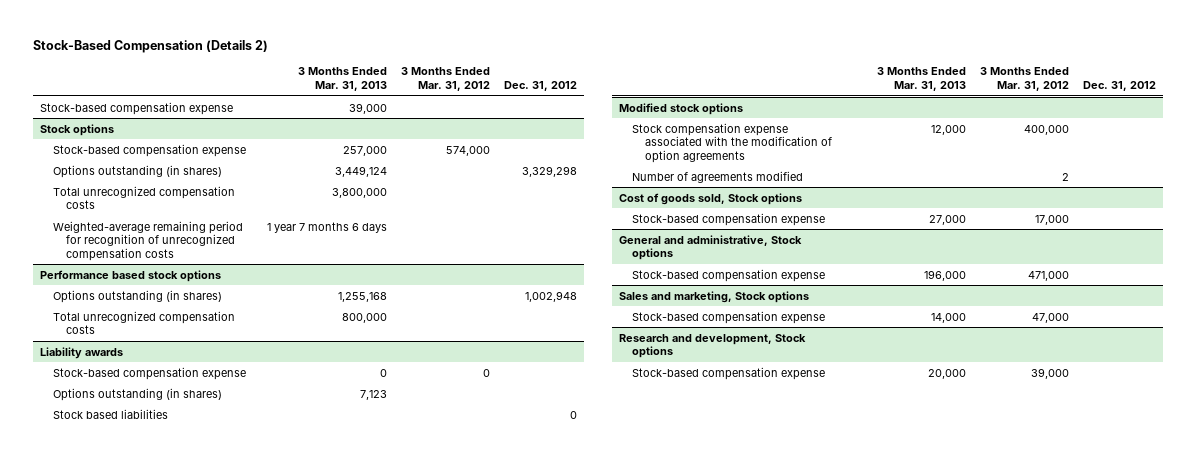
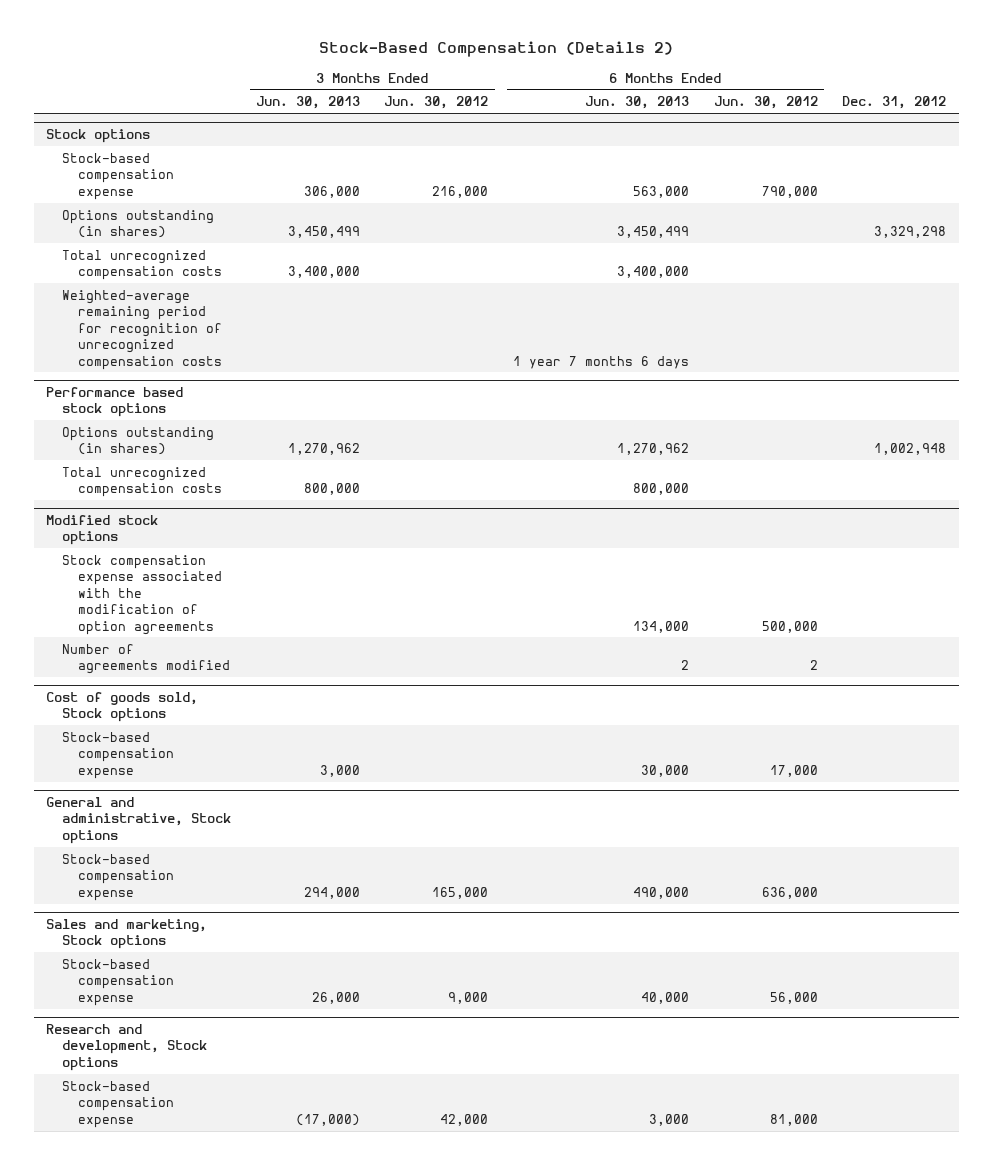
- | 3 Months Ended Mar. 31, 2013 | 3 Months Ended Mar. 31, 2012 | Dec. 31, 2012
+ | 3 Months Ended Jun. 30, 2013 | 3 Months Ended Jun. 30, 2012 | 6 Months Ended Jun. 30, 2013 | 6 Months Ended Jun. 30, 2012 | Dec. 31, 2012
- Stock-based compensation expense | 39,000 | |
- Liability awards
- Stock-based compensation expense | 0 | 0 |
- Options outstanding (in shares) | 7,123 | |
- Stock based liabilities | | | 0

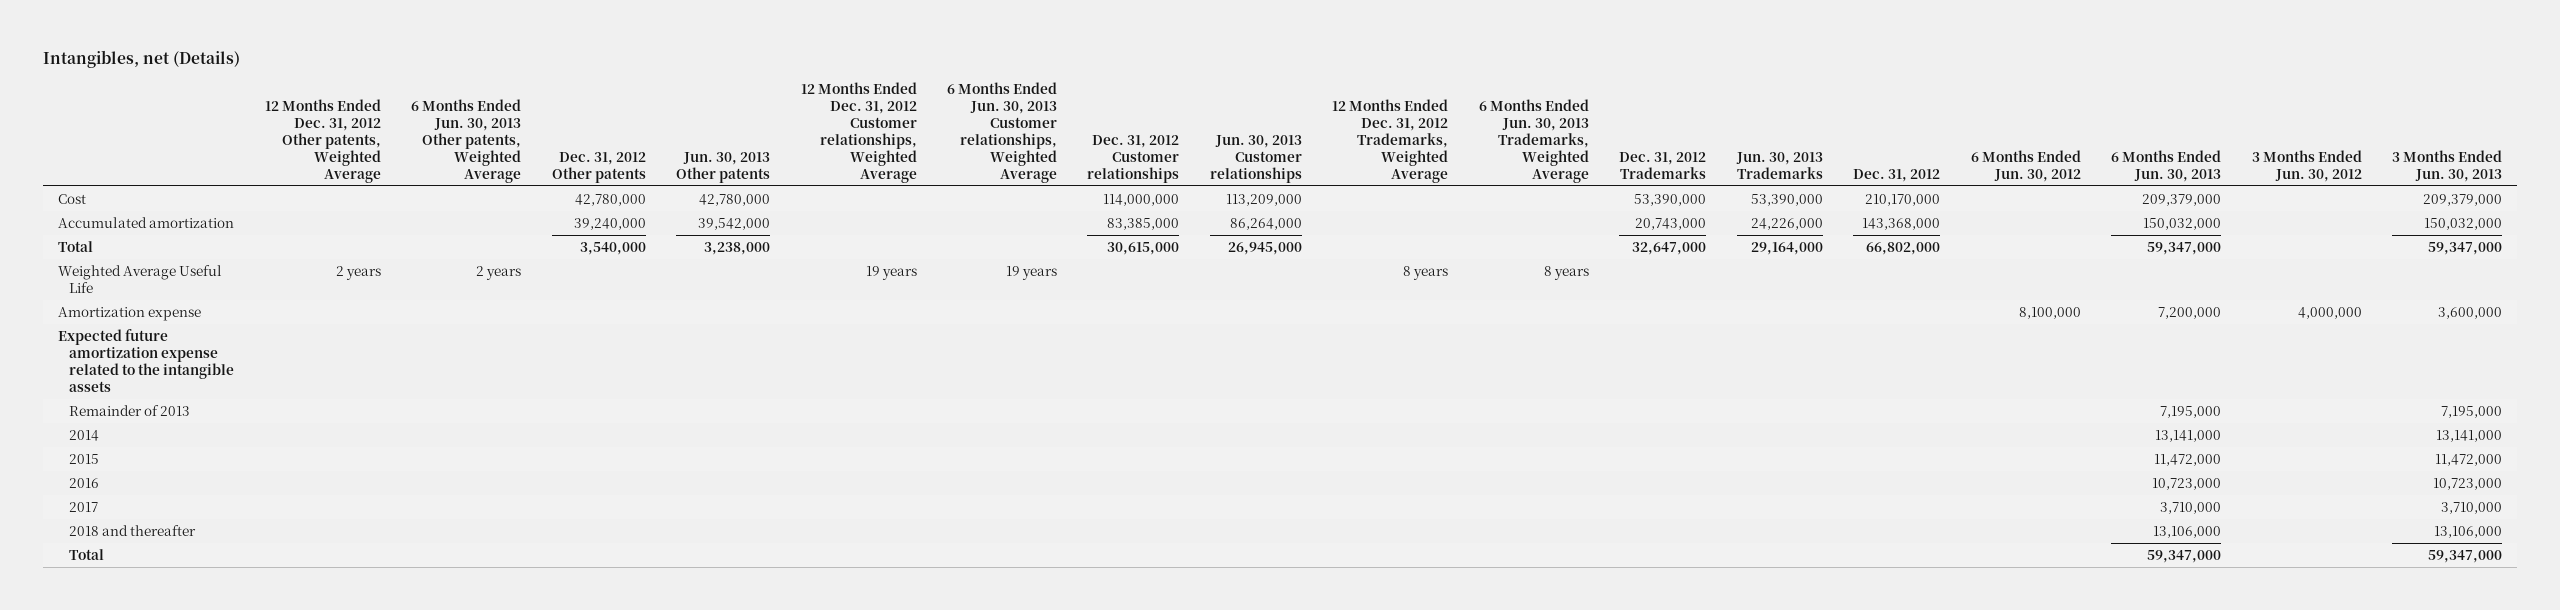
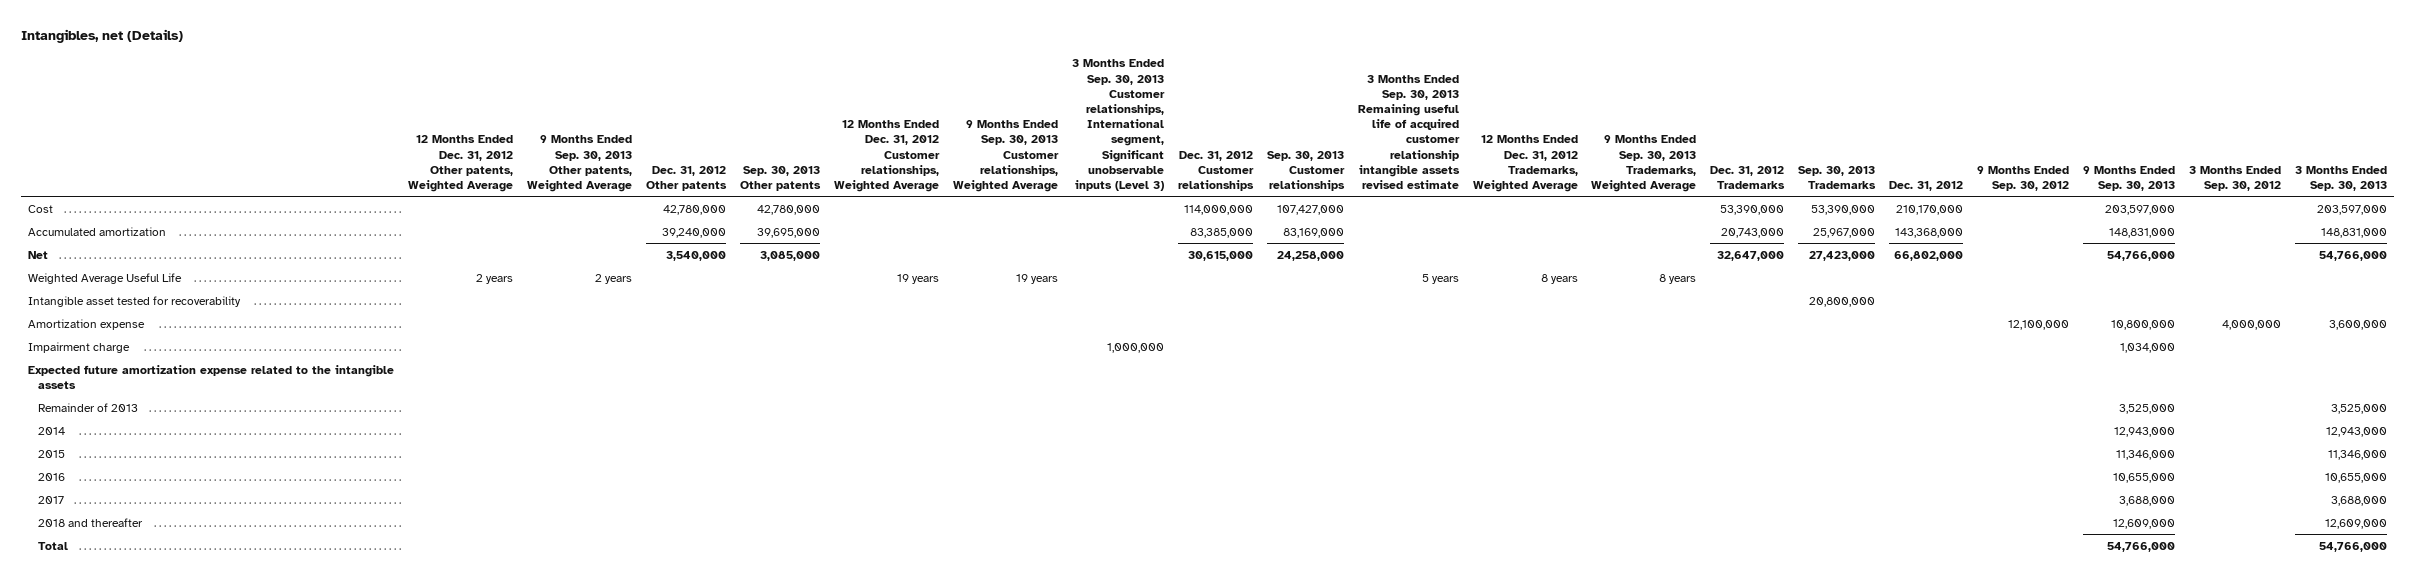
- | 12 Months Ended Dec. 31, 2012 Other patents, Weighted Average | 6 Months Ended Jun. 30, 2013 Other patents, Weighted Average | Dec. 31, 2012 Other patents | Jun. 30, 2013 Other patents | 12 Months Ended Dec. 31, 2012 Customer relationships, Weighted Average | 6 Months Ended Jun. 30, 2013 Customer relationships, Weighted Average | Dec. 31, 2012 Customer relationships | Jun. 30, 2013 Customer relationships | 12 Months Ended Dec. 31, 2012 Trademarks, Weighted Average | 6 Months Ended Jun. 30, 2013 Trademarks, Weighted Average | Dec. 31, 2012 Trademarks | Jun. 30, 2013 Trademarks | Dec. 31, 2012 | 6 Months Ended Jun. 30, 2012 | 6 Months Ended Jun. 30, 2013 | 3 Months Ended Jun. 30, 2012 | 3 Months Ended Jun. 30, 2013
+ | 12 Months Ended Dec. 31, 2012 Other patents, Weighted Average | 9 Months Ended Sep. 30, 2013 Other patents, Weighted Average | Dec. 31, 2012 Other patents | Sep. 30, 2013 Other patents | 12 Months Ended Dec. 31, 2012 Customer relationships, Weighted Average | 9 Months Ended Sep. 30, 2013 Customer relationships, Weighted Average | 3 Months Ended Sep. 30, 2013 Customer relationships, International segment, Significant unobservable inputs (Level 3) | Dec. 31, 2012 Customer relationships | Sep. 30, 2013 Customer relationships | 3 Months Ended Sep. 30, 2013 Remaining useful life of acquired customer relationship intangible assets revised estimate | 12 Months Ended Dec. 31, 2012 Trademarks, Weighted Average | 9 Months Ended Sep. 30, 2013 Trademarks, Weighted Average | Dec. 31, 2012 Trademarks | Sep. 30, 2013 Trademarks | Dec. 31, 2012 | 9 Months Ended Sep. 30, 2012 | 9 Months Ended Sep. 30, 2013 | 3 Months Ended Sep. 30, 2012 | 3 Months Ended Sep. 30, 2013
- Total | | | 3,540,000 | 3,238,000 | | | 30,615,000 | 26,945,000 | | | 32,647,000 | 29,164,000 | 66,802,000 | | 59,347,000 | | 59,347,000
+ Net | | | 3,540,000 | 3,085,000 | | | | 30,615,000 | 24,258,000 | | | | 32,647,000 | 27,423,000 | 66,802,000 | | 54,766,000 | | 54,766,000
+ Intangible asset tested for recoverability | | | | | | | | | | | | | | 20,800,000 | | | | |
+ Impairment charge | | | | | | | 1,000,000 | | | | | | | | | | 1,034,000 | |

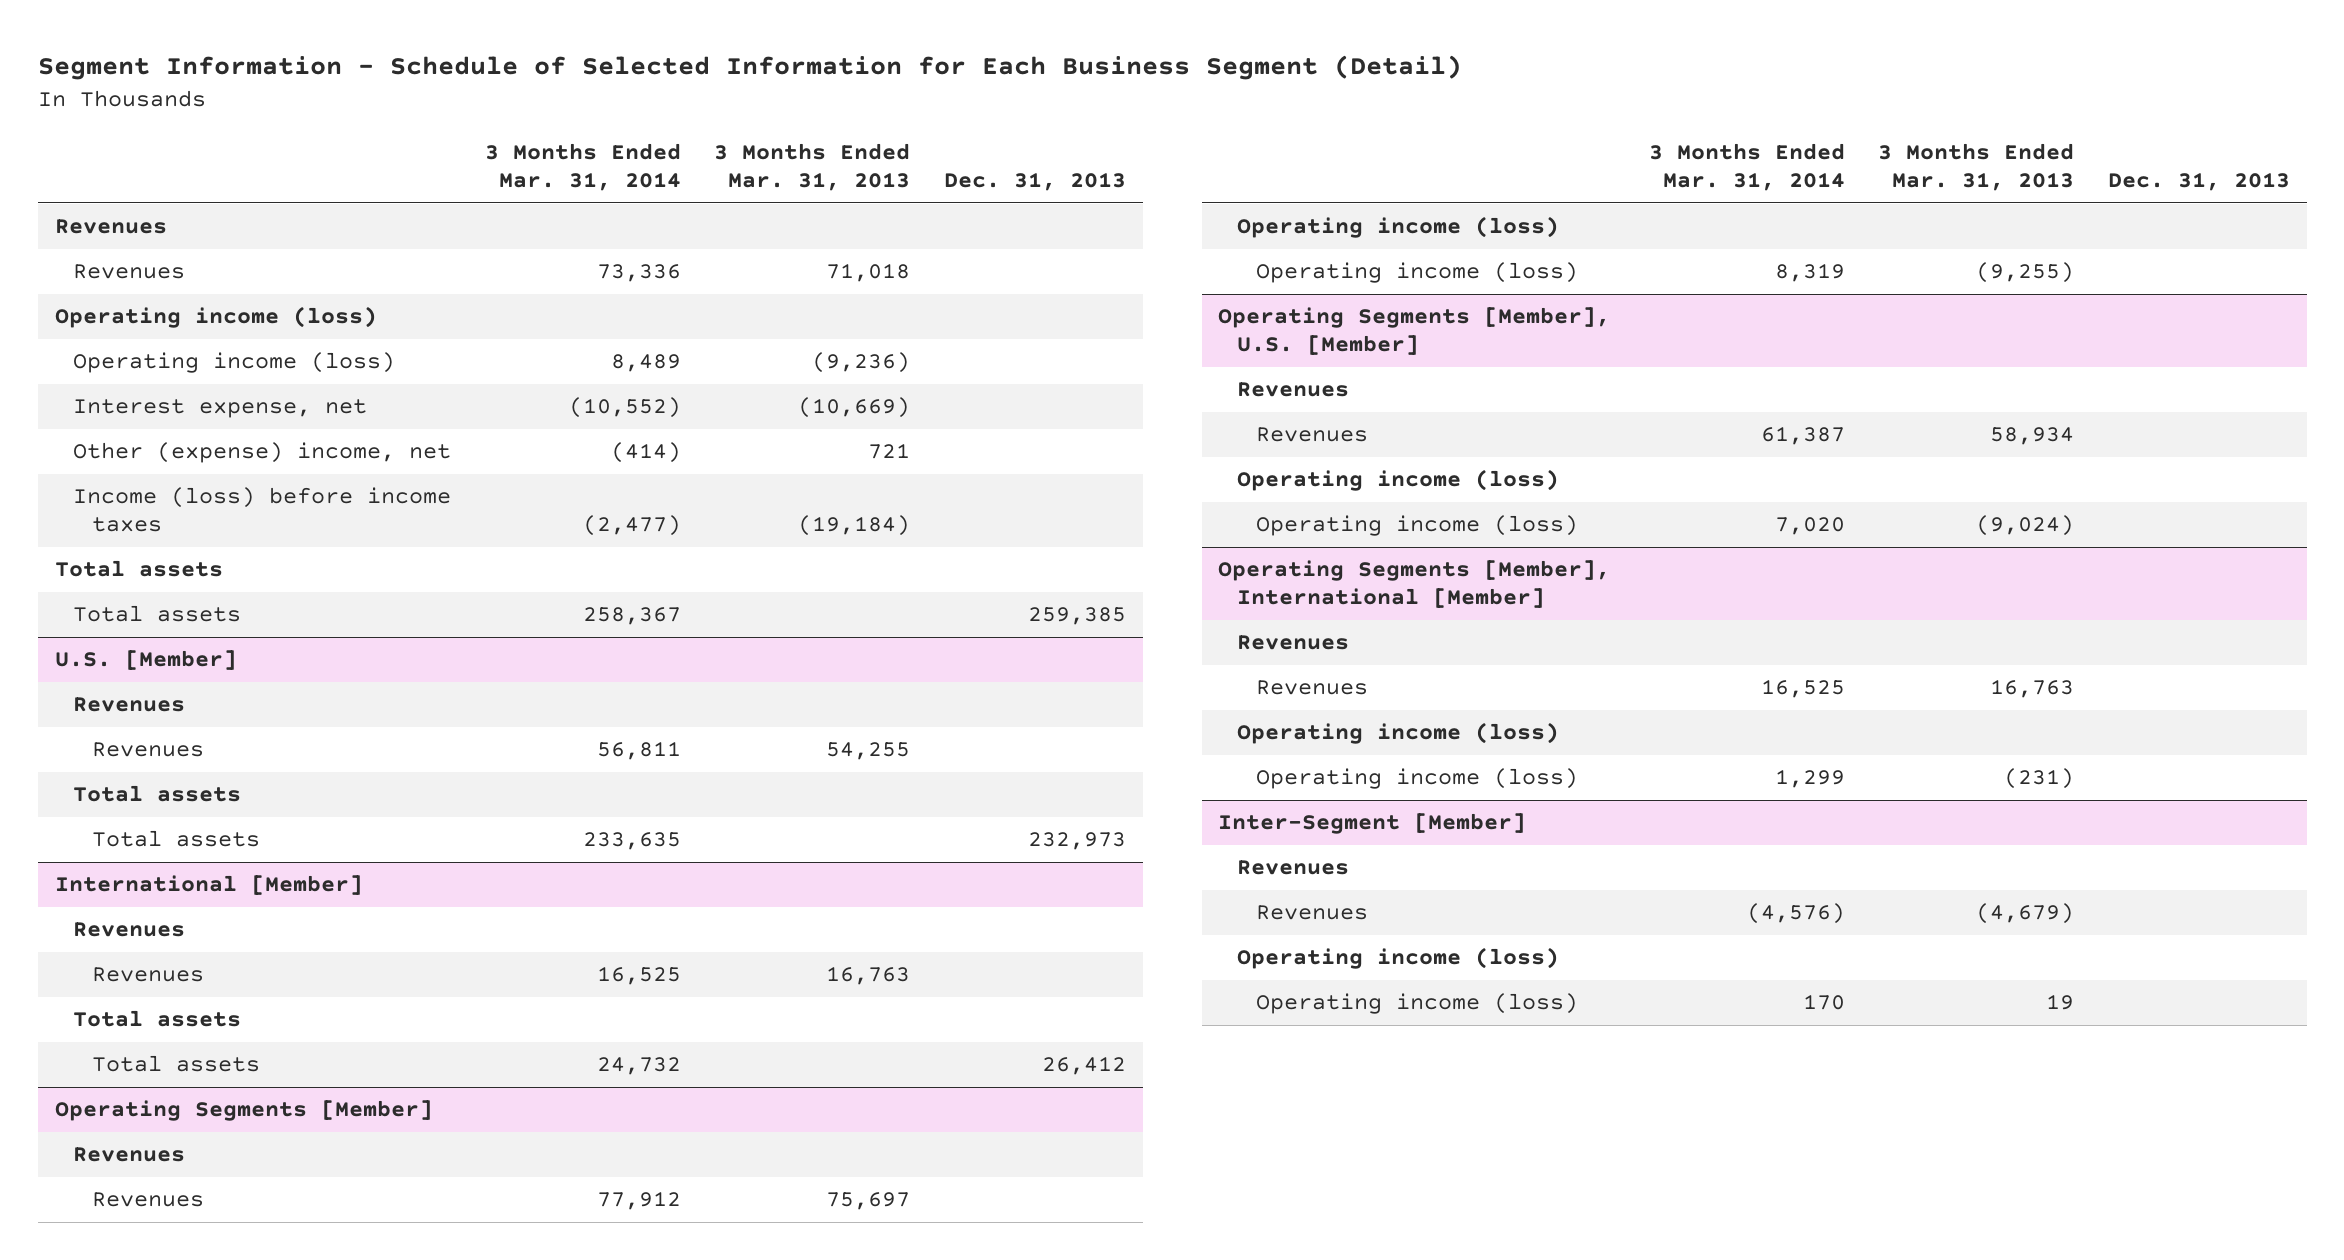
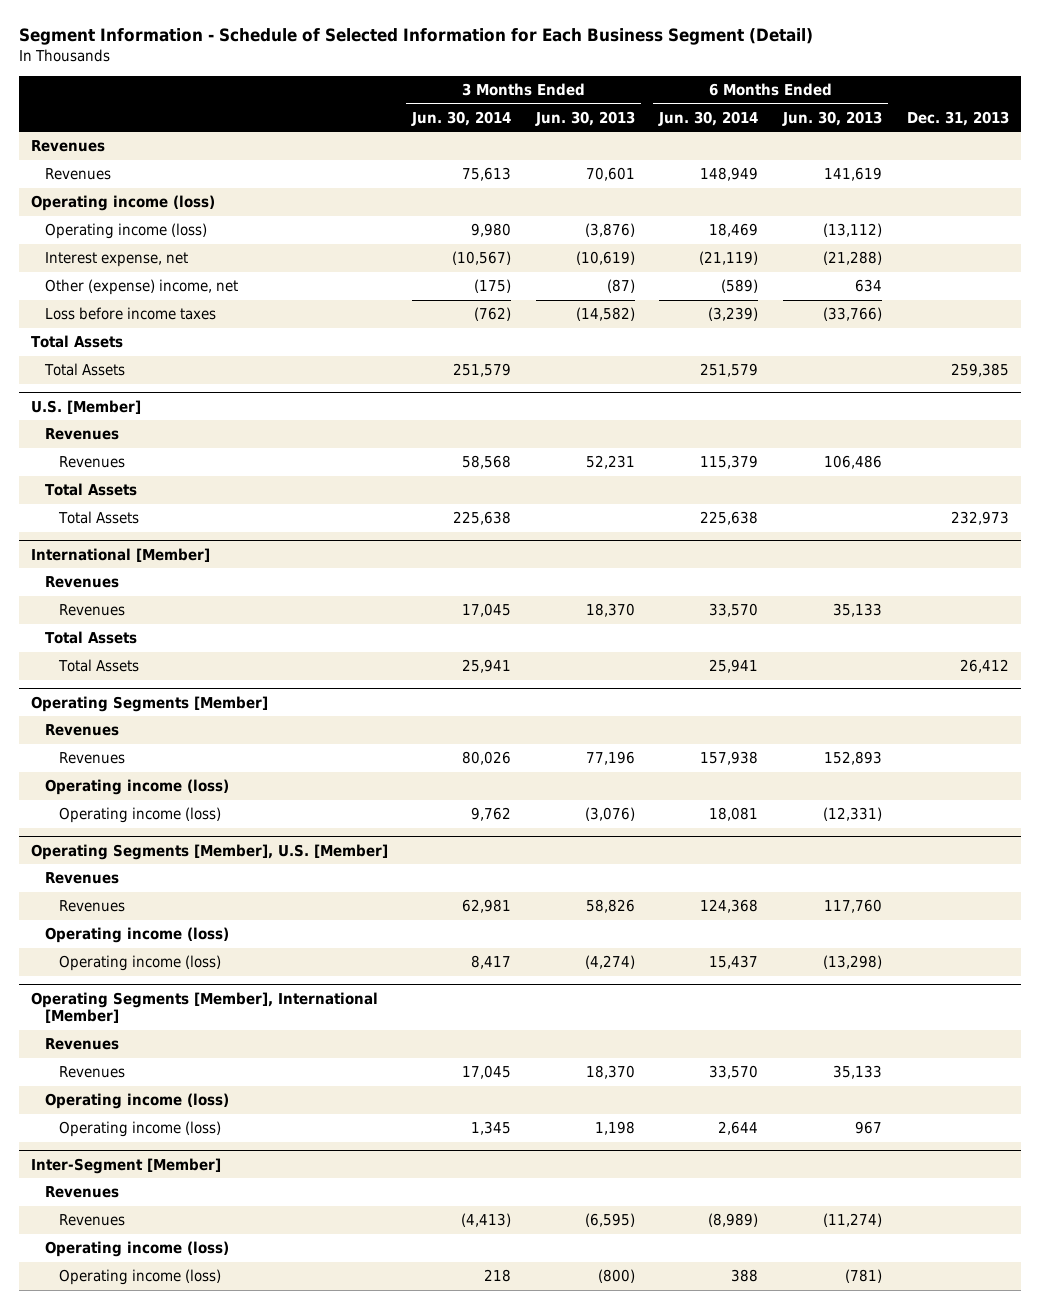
- | 3 Months Ended Mar. 31, 2014 | 3 Months Ended Mar. 31, 2013 | Dec. 31, 2013
+ | 3 Months Ended Jun. 30, 2014 | 3 Months Ended Jun. 30, 2013 | 6 Months Ended Jun. 30, 2014 | 6 Months Ended Jun. 30, 2013 | Dec. 31, 2013
- Income (loss) before income taxes | (2,477) | (19,184) |
- Total assets
- Total assets | 258,367 | | 259,385
+ Loss before income taxes | (762) | (14,582) | (3,239) | (33,766) |
+ Total Assets
+ Total Assets | 251,579 | | 251,579 | | 259,385
@ U.S. [Member]
- Total assets
- Total assets | 233,635 | | 232,973
+ Total Assets
+ Total Assets | 225,638 | | 225,638 | | 232,973
@ International [Member]
- Total assets
- Total assets | 24,732 | | 26,412
+ Total Assets
+ Total Assets | 25,941 | | 25,941 | | 26,412

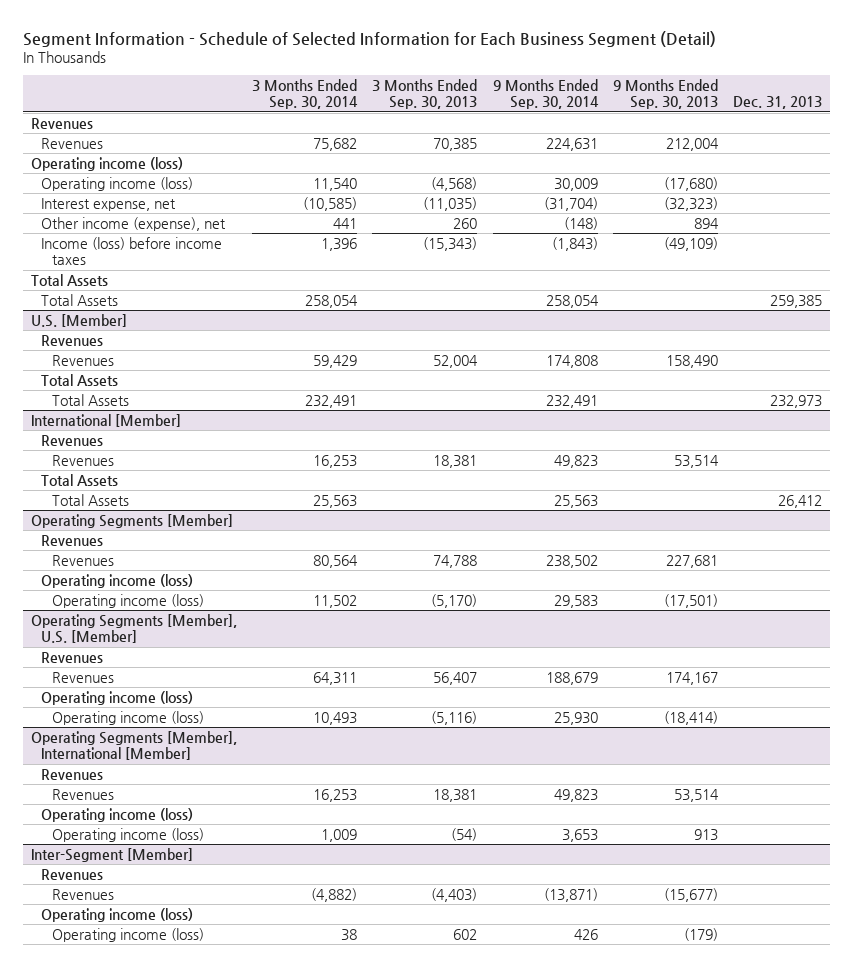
- | 3 Months Ended Jun. 30, 2014 | 3 Months Ended Jun. 30, 2013 | 6 Months Ended Jun. 30, 2014 | 6 Months Ended Jun. 30, 2013 | Dec. 31, 2013
+ | 3 Months Ended Sep. 30, 2014 | 3 Months Ended Sep. 30, 2013 | 9 Months Ended Sep. 30, 2014 | 9 Months Ended Sep. 30, 2013 | Dec. 31, 2013
- Other (expense) income, net | (175) | (87) | (589) | 634 |
- Loss before income taxes | (762) | (14,582) | (3,239) | (33,766) |
+ Other income (expense), net | 441 | 260 | (148) | 894 |
+ Income (loss) before income taxes | 1,396 | (15,343) | (1,843) | (49,109) |

